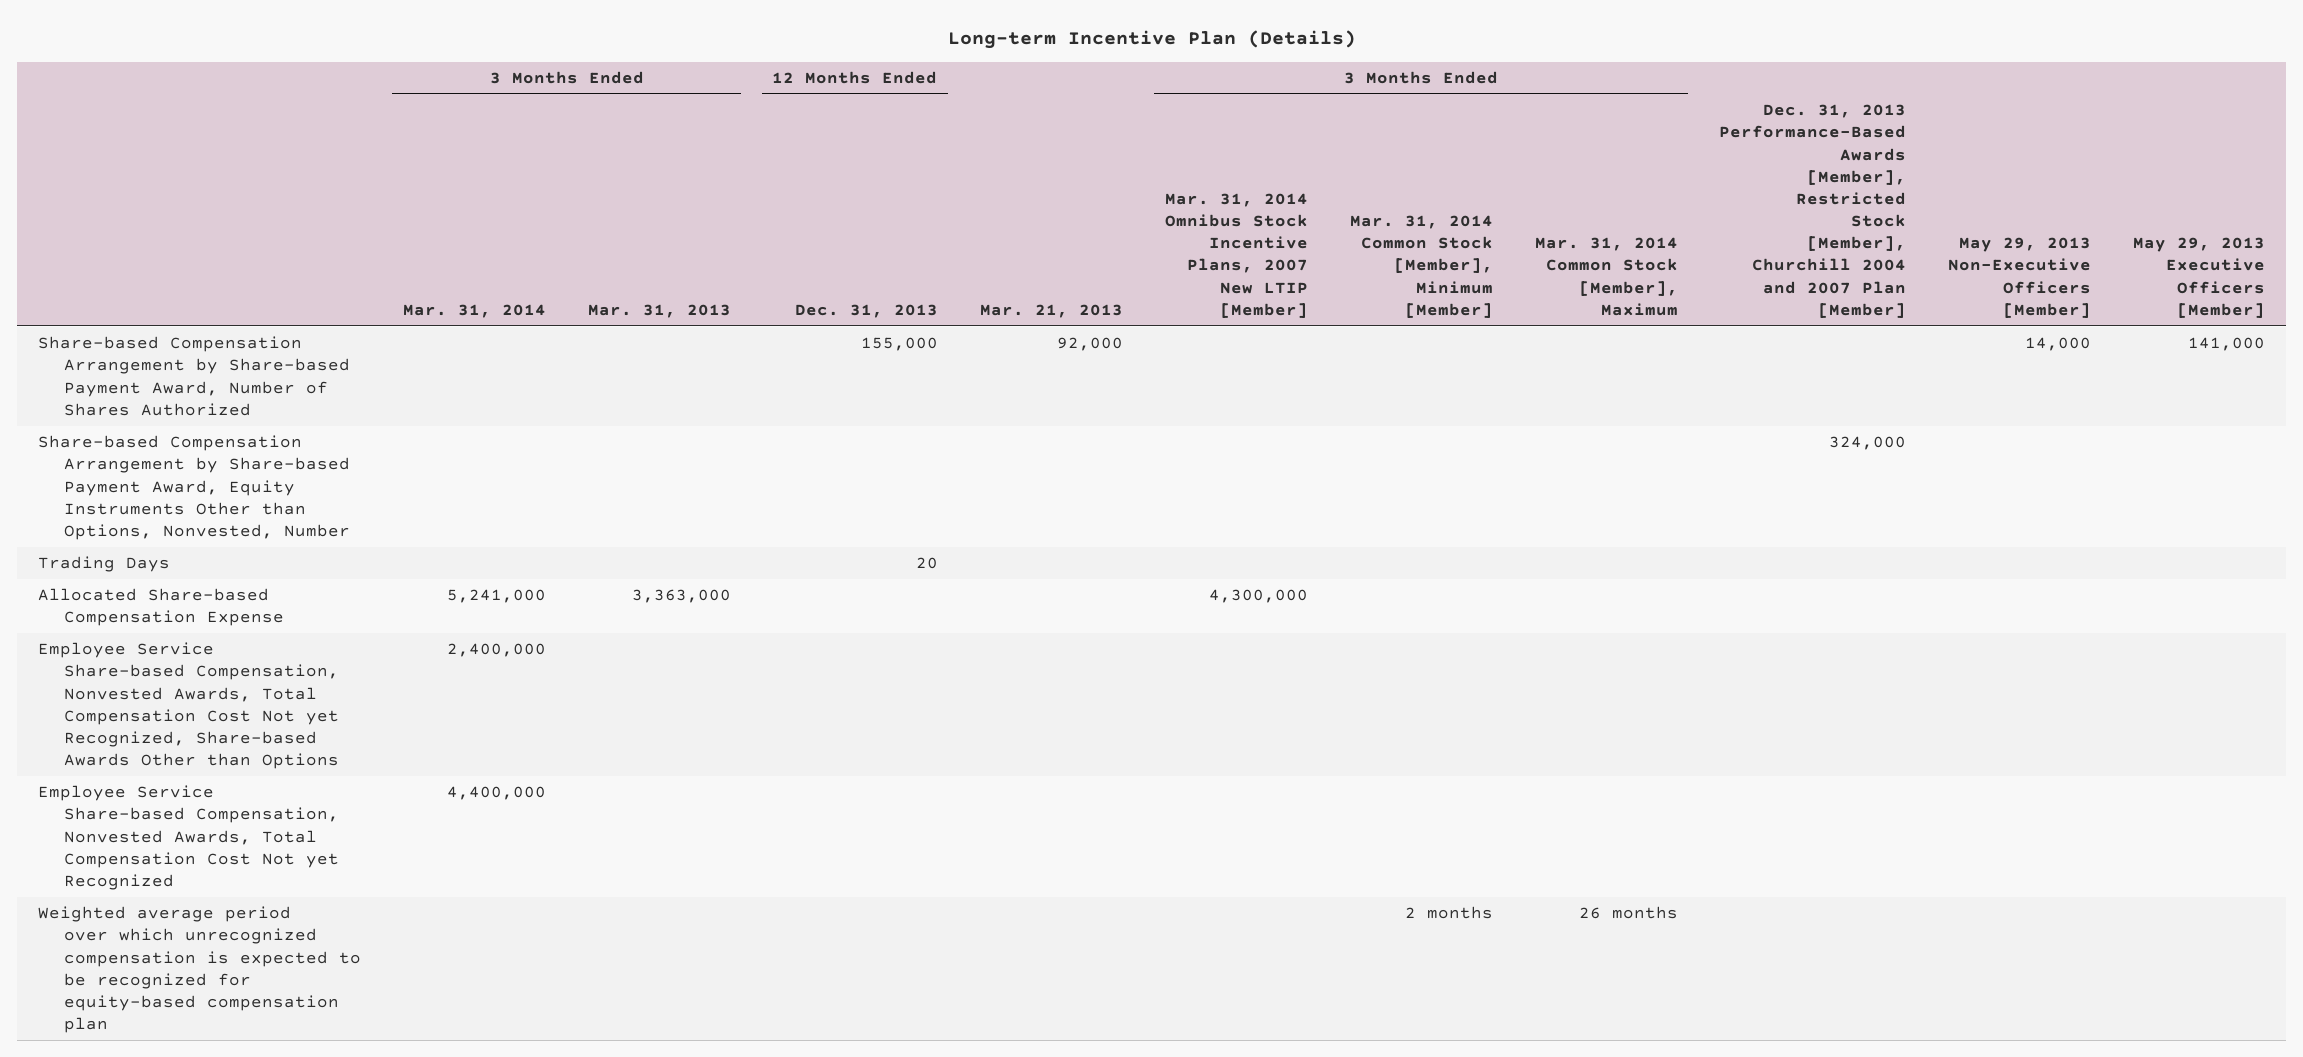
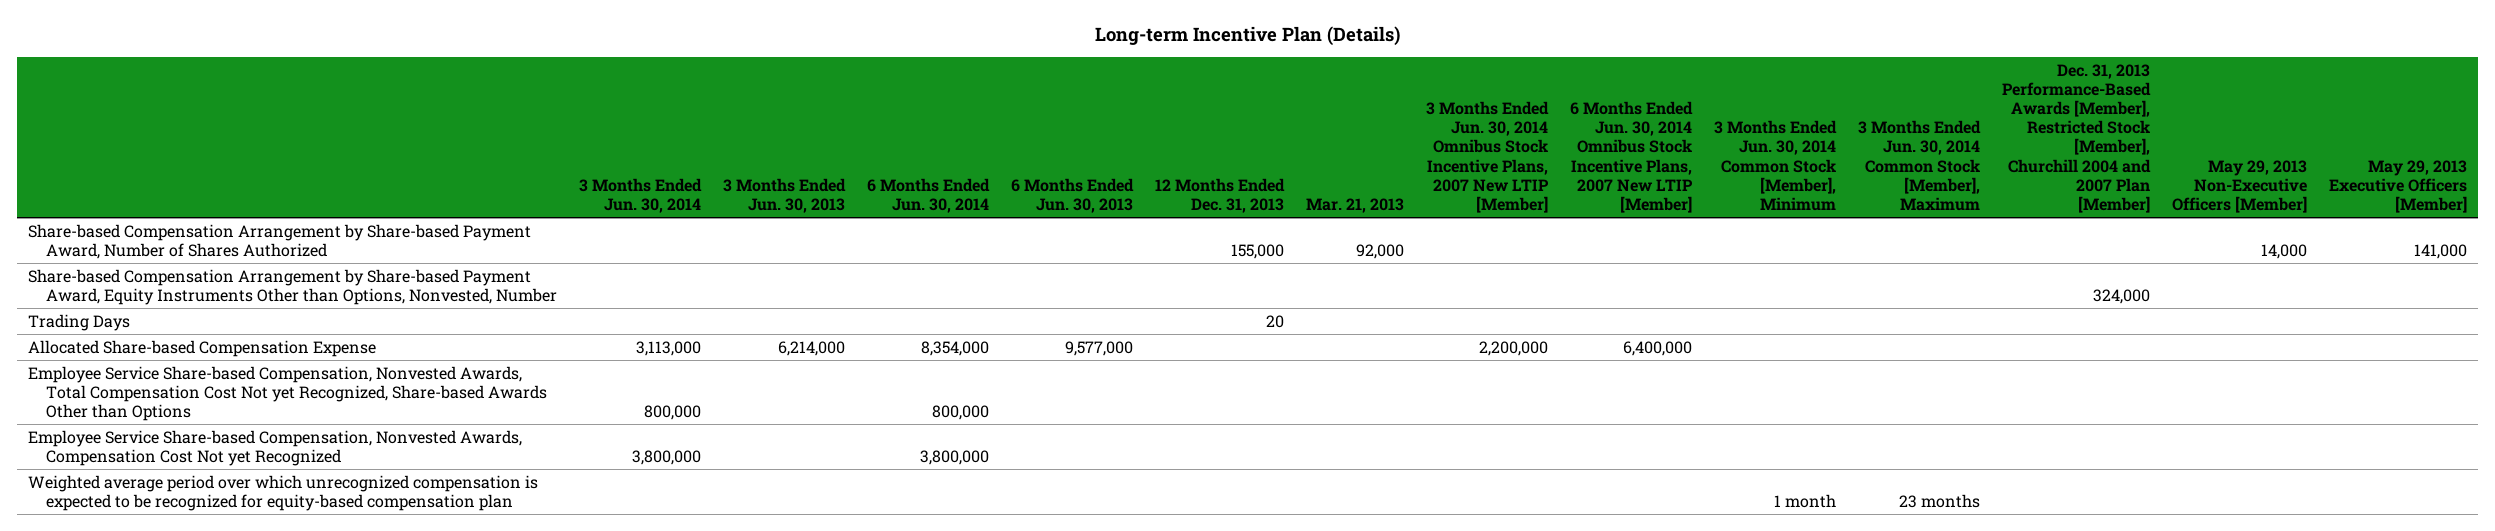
- | 3 Months Ended Mar. 31, 2014 | 3 Months Ended Mar. 31, 2013 | 12 Months Ended Dec. 31, 2013 | Mar. 21, 2013 | 3 Months Ended Mar. 31, 2014 Omnibus Stock Incentive Plans, 2007 New LTIP [Member] | 3 Months Ended Mar. 31, 2014 Common Stock [Member], Minimum [Member] | 3 Months Ended Mar. 31, 2014 Common Stock [Member], Maximum | Dec. 31, 2013 Performance-Based Awards [Member], Restricted Stock [Member], Churchill 2004 and 2007 Plan [Member] | May 29, 2013 Non-Executive Officers [Member] | May 29, 2013 Executive Officers [Member]
+ | 3 Months Ended Jun. 30, 2014 | 3 Months Ended Jun. 30, 2013 | 6 Months Ended Jun. 30, 2014 | 6 Months Ended Jun. 30, 2013 | 12 Months Ended Dec. 31, 2013 | Mar. 21, 2013 | 3 Months Ended Jun. 30, 2014 Omnibus Stock Incentive Plans, 2007 New LTIP [Member] | 6 Months Ended Jun. 30, 2014 Omnibus Stock Incentive Plans, 2007 New LTIP [Member] | 3 Months Ended Jun. 30, 2014 Common Stock [Member], Minimum | 3 Months Ended Jun. 30, 2014 Common Stock [Member], Maximum | Dec. 31, 2013 Performance-Based Awards [Member], Restricted Stock [Member], Churchill 2004 and 2007 Plan [Member] | May 29, 2013 Non-Executive Officers [Member] | May 29, 2013 Executive Officers [Member]
- Employee Service Share-based Compensation, Nonvested Awards, Total Compensation Cost Not yet Recognized | 4,400,000 | | | | | | | | |
+ Employee Service Share-based Compensation, Nonvested Awards, Compensation Cost Not yet Recognized | 3,800,000 | | 3,800,000 | | | | | | | | | |

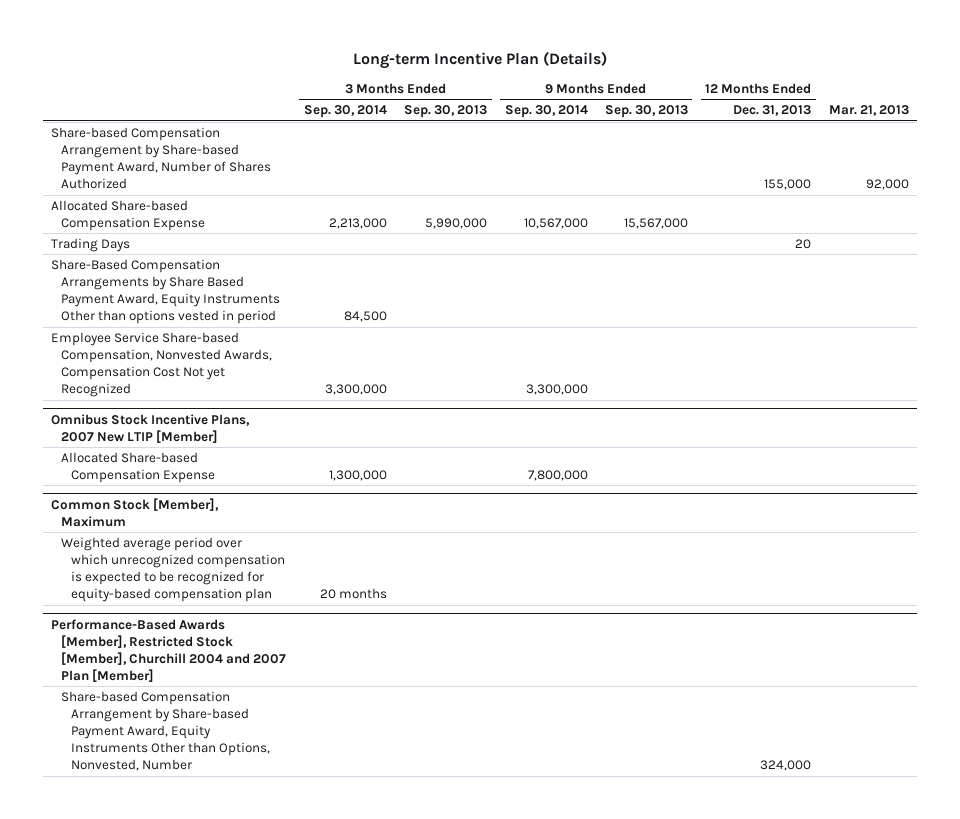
- | 3 Months Ended Jun. 30, 2014 | 3 Months Ended Jun. 30, 2013 | 6 Months Ended Jun. 30, 2014 | 6 Months Ended Jun. 30, 2013 | 12 Months Ended Dec. 31, 2013 | Mar. 21, 2013 | 3 Months Ended Jun. 30, 2014 Omnibus Stock Incentive Plans, 2007 New LTIP [Member] | 6 Months Ended Jun. 30, 2014 Omnibus Stock Incentive Plans, 2007 New LTIP [Member] | 3 Months Ended Jun. 30, 2014 Common Stock [Member], Minimum | 3 Months Ended Jun. 30, 2014 Common Stock [Member], Maximum | Dec. 31, 2013 Performance-Based Awards [Member], Restricted Stock [Member], Churchill 2004 and 2007 Plan [Member] | May 29, 2013 Non-Executive Officers [Member] | May 29, 2013 Executive Officers [Member]
+ | 3 Months Ended Sep. 30, 2014 | 3 Months Ended Sep. 30, 2013 | 9 Months Ended Sep. 30, 2014 | 9 Months Ended Sep. 30, 2013 | 12 Months Ended Dec. 31, 2013 | Mar. 21, 2013
- Share-based Compensation Arrangement by Share-based Payment Award, Equity Instruments Other than Options, Nonvested, Number | | | | | | | | | | | 324,000 | |
- Employee Service Share-based Compensation, Nonvested Awards, Total Compensation Cost Not yet Recognized, Share-based Awards Other than Options | 800,000 | | 800,000 | | | | | | | | | |
moved down: Trading Days | | | | | 20 |
+ Share-Based Compensation Arrangements by Share Based Payment Award, Equity Instruments Other than options vested in period | 84,500 | | | | |
- Weighted average period over which unrecognized compensation is expected to be recognized for equity-based compensation plan | | | | | | | | | 1 month | 23 months | | |
+ Omnibus Stock Incentive Plans, 2007 New LTIP [Member]
+ Allocated Share-based Compensation Expense | 1,300,000 | | 7,800,000 | | |
+ Common Stock [Member], Maximum
+ Weighted average period over which unrecognized compensation is expected to be recognized for equity-based compensation plan | 20 months | | | | |
+ Performance-Based Awards [Member], Restricted Stock [Member], Churchill 2004 and 2007 Plan [Member]
+ Share-based Compensation Arrangement by Share-based Payment Award, Equity Instruments Other than Options, Nonvested, Number | | | | | 324,000 |

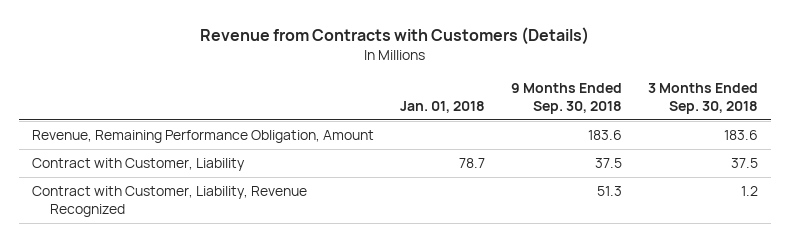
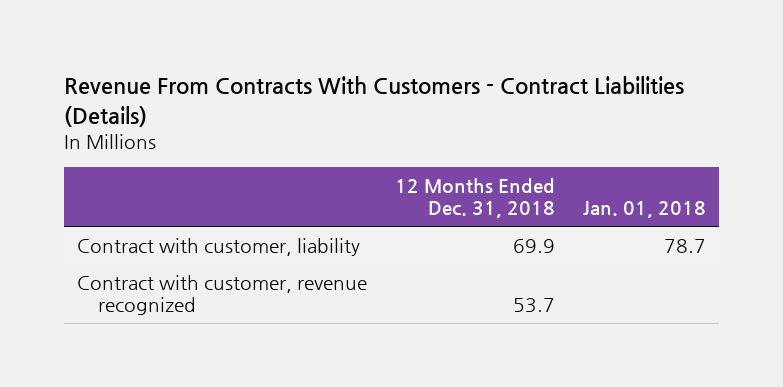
- Revenue from Contracts with Customers (Details)
+ Revenue From Contracts With Customers - Contract Liabilities (Details)
- | Jan. 01, 2018 | 9 Months Ended Sep. 30, 2018 | 3 Months Ended Sep. 30, 2018
+ | 12 Months Ended Dec. 31, 2018 | Jan. 01, 2018
- Revenue, Remaining Performance Obligation, Amount | | 183.6 | 183.6
- Contract with Customer, Liability | 78.7 | 37.5 | 37.5
- Contract with Customer, Liability, Revenue Recognized | | 51.3 | 1.2
+ Contract with customer, liability | 69.9 | 78.7
+ Contract with customer, revenue recognized | 53.7 |

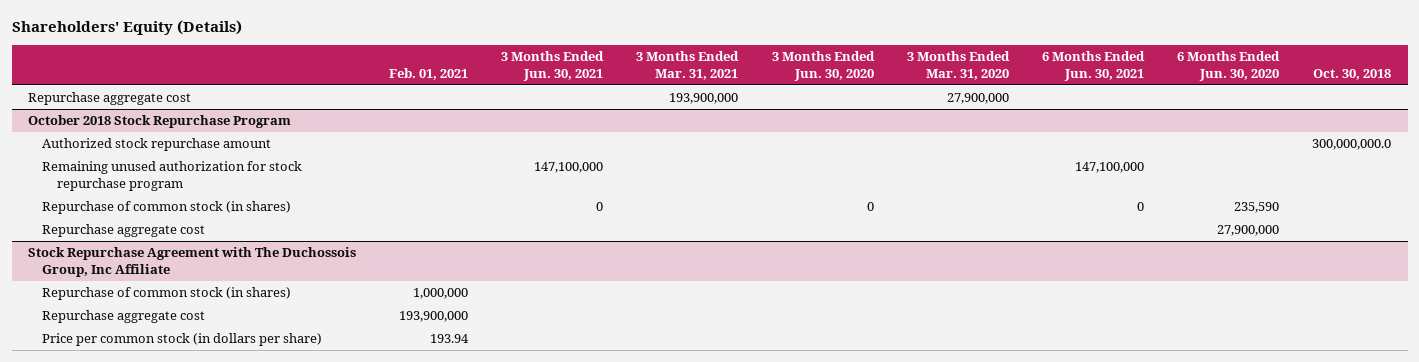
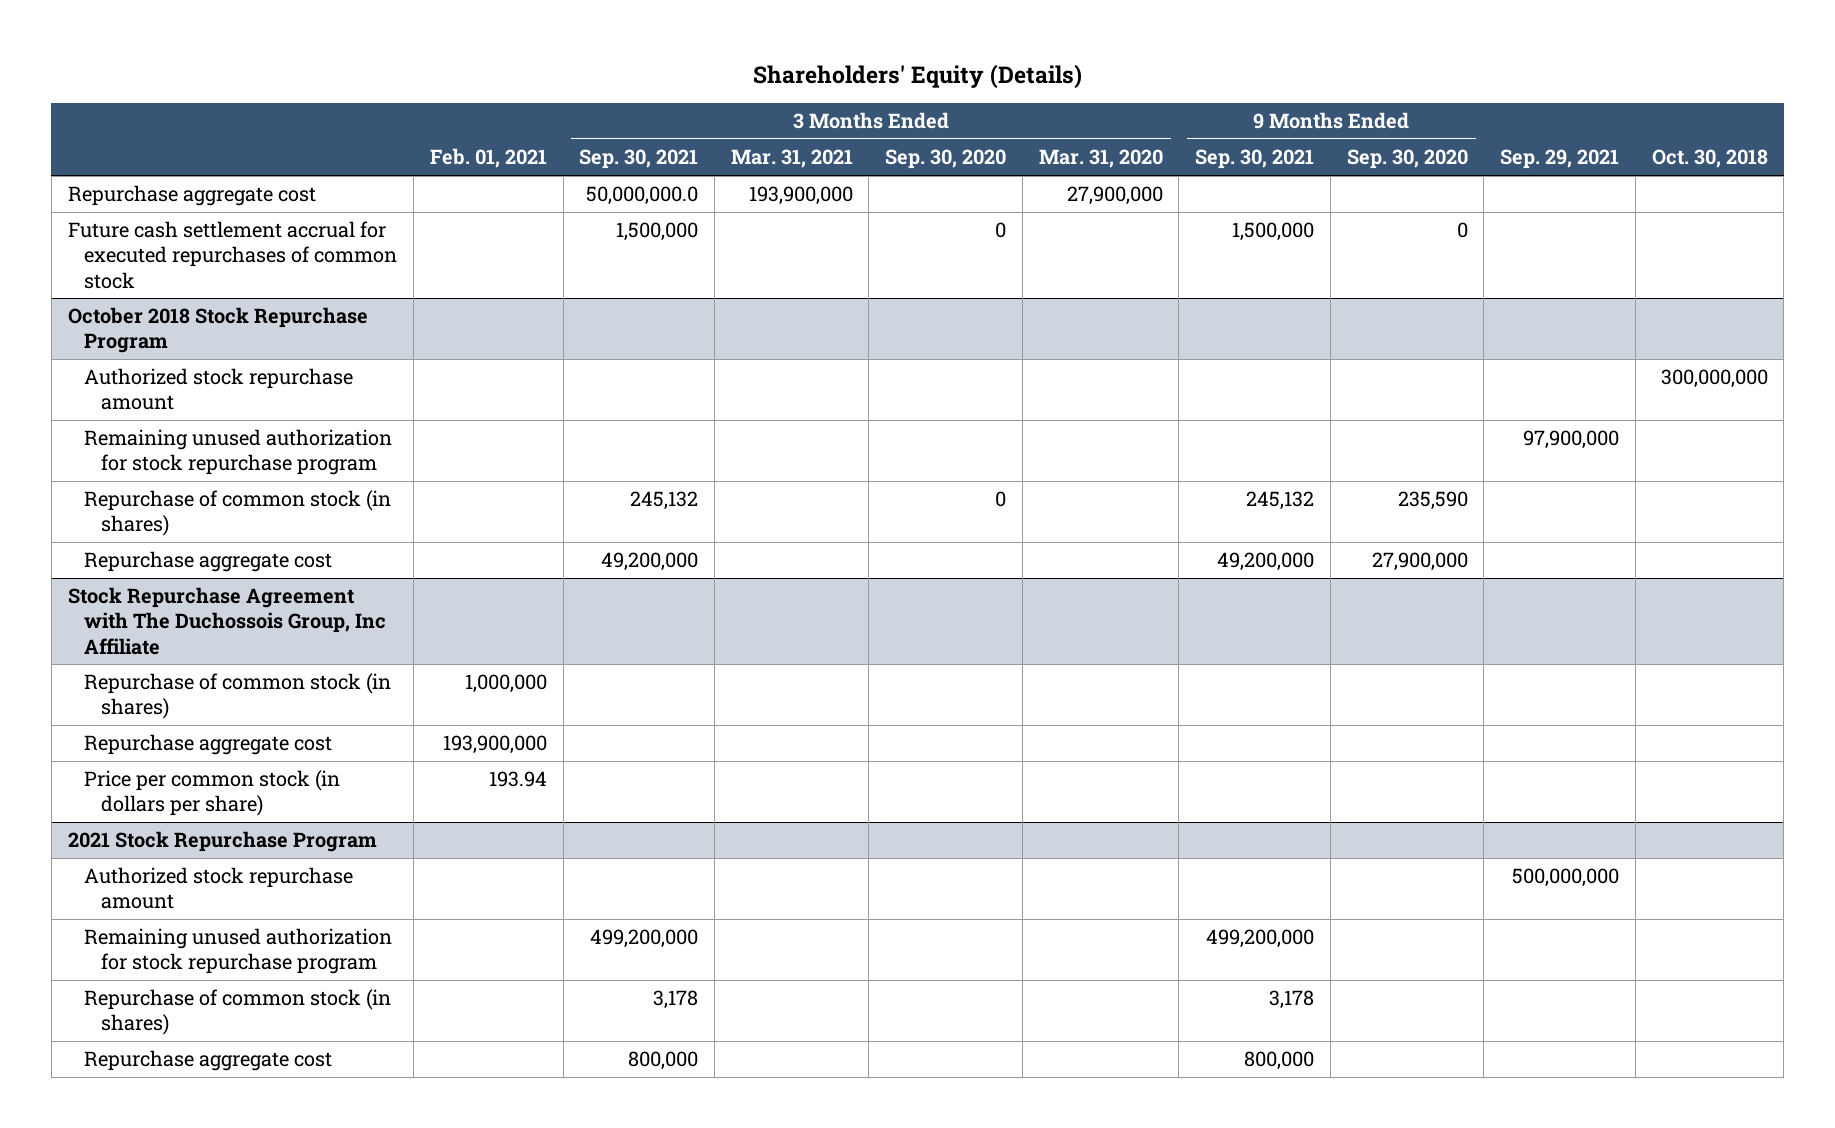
- | Feb. 01, 2021 | 3 Months Ended Jun. 30, 2021 | 3 Months Ended Mar. 31, 2021 | 3 Months Ended Jun. 30, 2020 | 3 Months Ended Mar. 31, 2020 | 6 Months Ended Jun. 30, 2021 | 6 Months Ended Jun. 30, 2020 | Oct. 30, 2018
+ | Feb. 01, 2021 | 3 Months Ended Sep. 30, 2021 | 3 Months Ended Mar. 31, 2021 | 3 Months Ended Sep. 30, 2020 | 3 Months Ended Mar. 31, 2020 | 9 Months Ended Sep. 30, 2021 | 9 Months Ended Sep. 30, 2020 | Sep. 29, 2021 | Oct. 30, 2018
+ Future cash settlement accrual for executed repurchases of common stock | | 1,500,000 | | 0 | | 1,500,000 | 0 | |
@ October 2018 Stock Repurchase Program
- Authorized stock repurchase amount | | | | | | | | 300,000,000.0
+ Authorized stock repurchase amount | | | | | | | | | 300,000,000
+ 2021 Stock Repurchase Program
+ Authorized stock repurchase amount | | | | | | | | 500,000,000 |
+ Remaining unused authorization for stock repurchase program | | 499,200,000 | | | | 499,200,000 | | |
+ Repurchase of common stock (in shares) | | 3,178 | | | | 3,178 | | |
+ Repurchase aggregate cost | | 800,000 | | | | 800,000 | | |

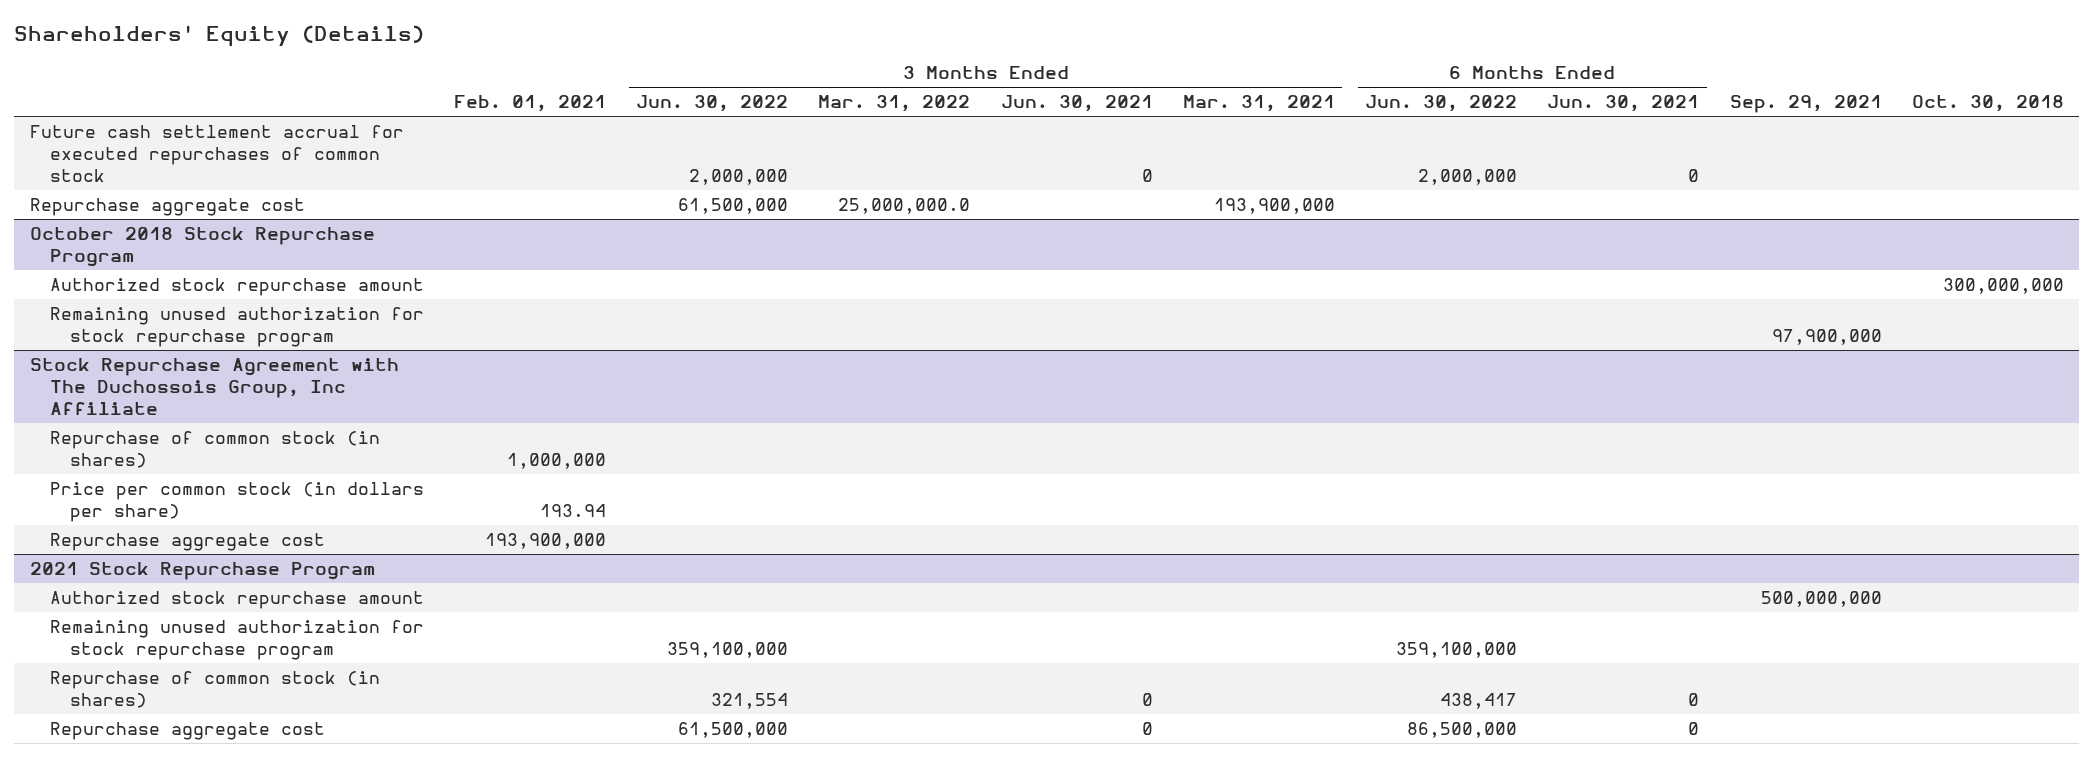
- | Feb. 01, 2021 | 3 Months Ended Sep. 30, 2021 | 3 Months Ended Mar. 31, 2021 | 3 Months Ended Sep. 30, 2020 | 3 Months Ended Mar. 31, 2020 | 9 Months Ended Sep. 30, 2021 | 9 Months Ended Sep. 30, 2020 | Sep. 29, 2021 | Oct. 30, 2018
+ | Feb. 01, 2021 | 3 Months Ended Jun. 30, 2022 | 3 Months Ended Mar. 31, 2022 | 3 Months Ended Jun. 30, 2021 | 3 Months Ended Mar. 31, 2021 | 6 Months Ended Jun. 30, 2022 | 6 Months Ended Jun. 30, 2021 | Sep. 29, 2021 | Oct. 30, 2018
moved down: Repurchase aggregate cost | | 61,500,000 | 25,000,000.0 | | 193,900,000 | | | |
@ October 2018 Stock Repurchase Program
- Repurchase of common stock (in shares) | | 245,132 | | 0 | | 245,132 | 235,590 | |
- Repurchase aggregate cost | | 49,200,000 | | | | 49,200,000 | 27,900,000 | |
@ Stock Repurchase Agreement with The Duchossois Group, Inc Affiliate
moved down: Repurchase aggregate cost | 193,900,000 | | | | | | | |

